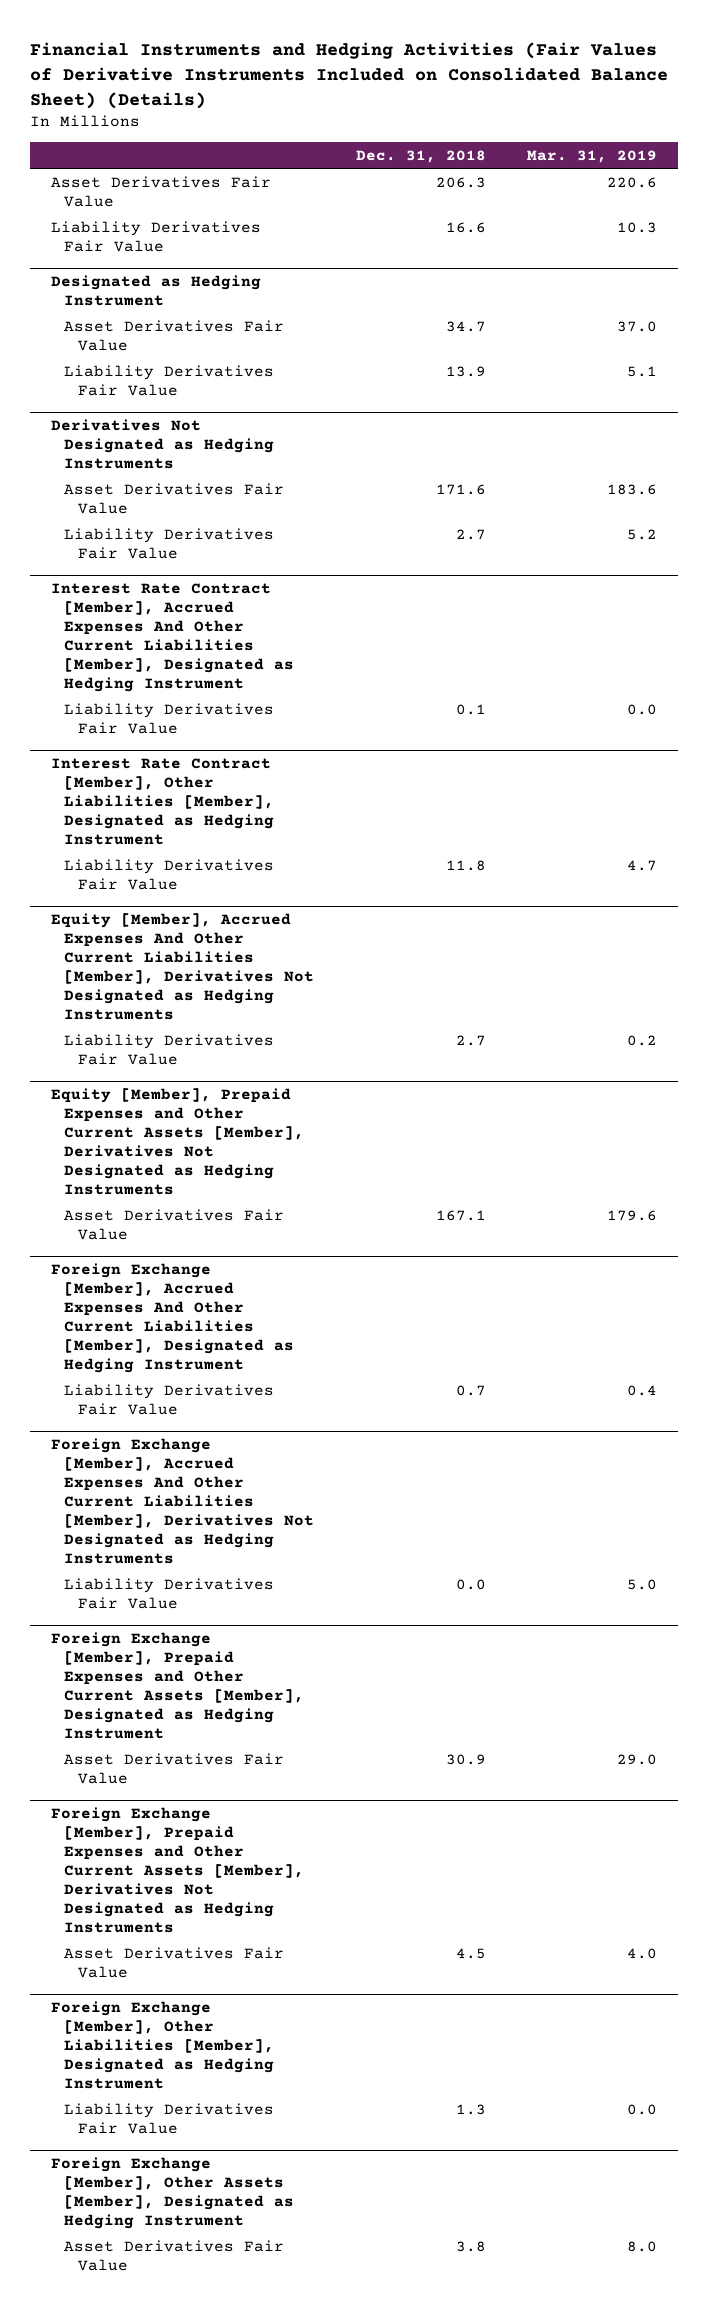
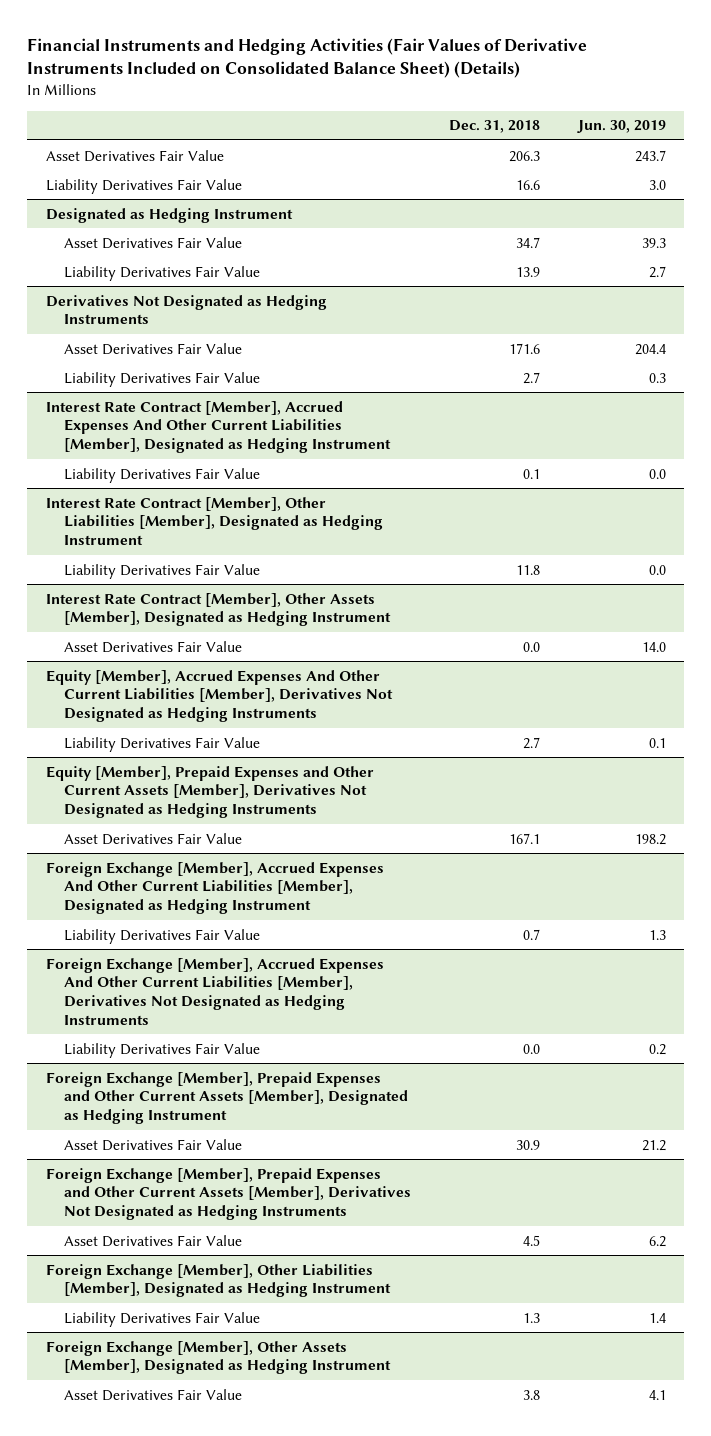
- | Dec. 31, 2018 | Mar. 31, 2019
+ | Dec. 31, 2018 | Jun. 30, 2019
+ Interest Rate Contract [Member], Other Assets [Member], Designated as Hedging Instrument
+ Asset Derivatives Fair Value | 0.0 | 14.0

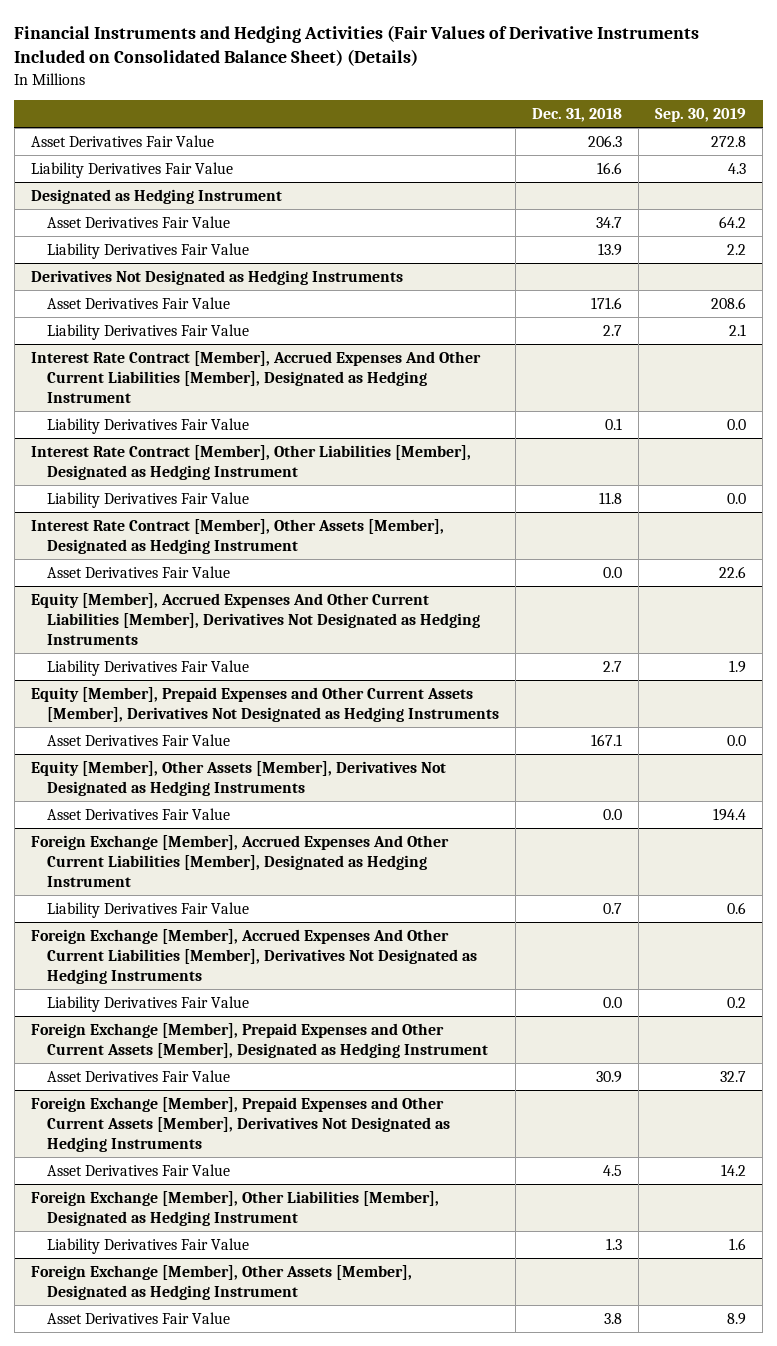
- | Dec. 31, 2018 | Jun. 30, 2019
+ | Dec. 31, 2018 | Sep. 30, 2019
+ Equity [Member], Other Assets [Member], Derivatives Not Designated as Hedging Instruments
+ Asset Derivatives Fair Value | 0.0 | 194.4

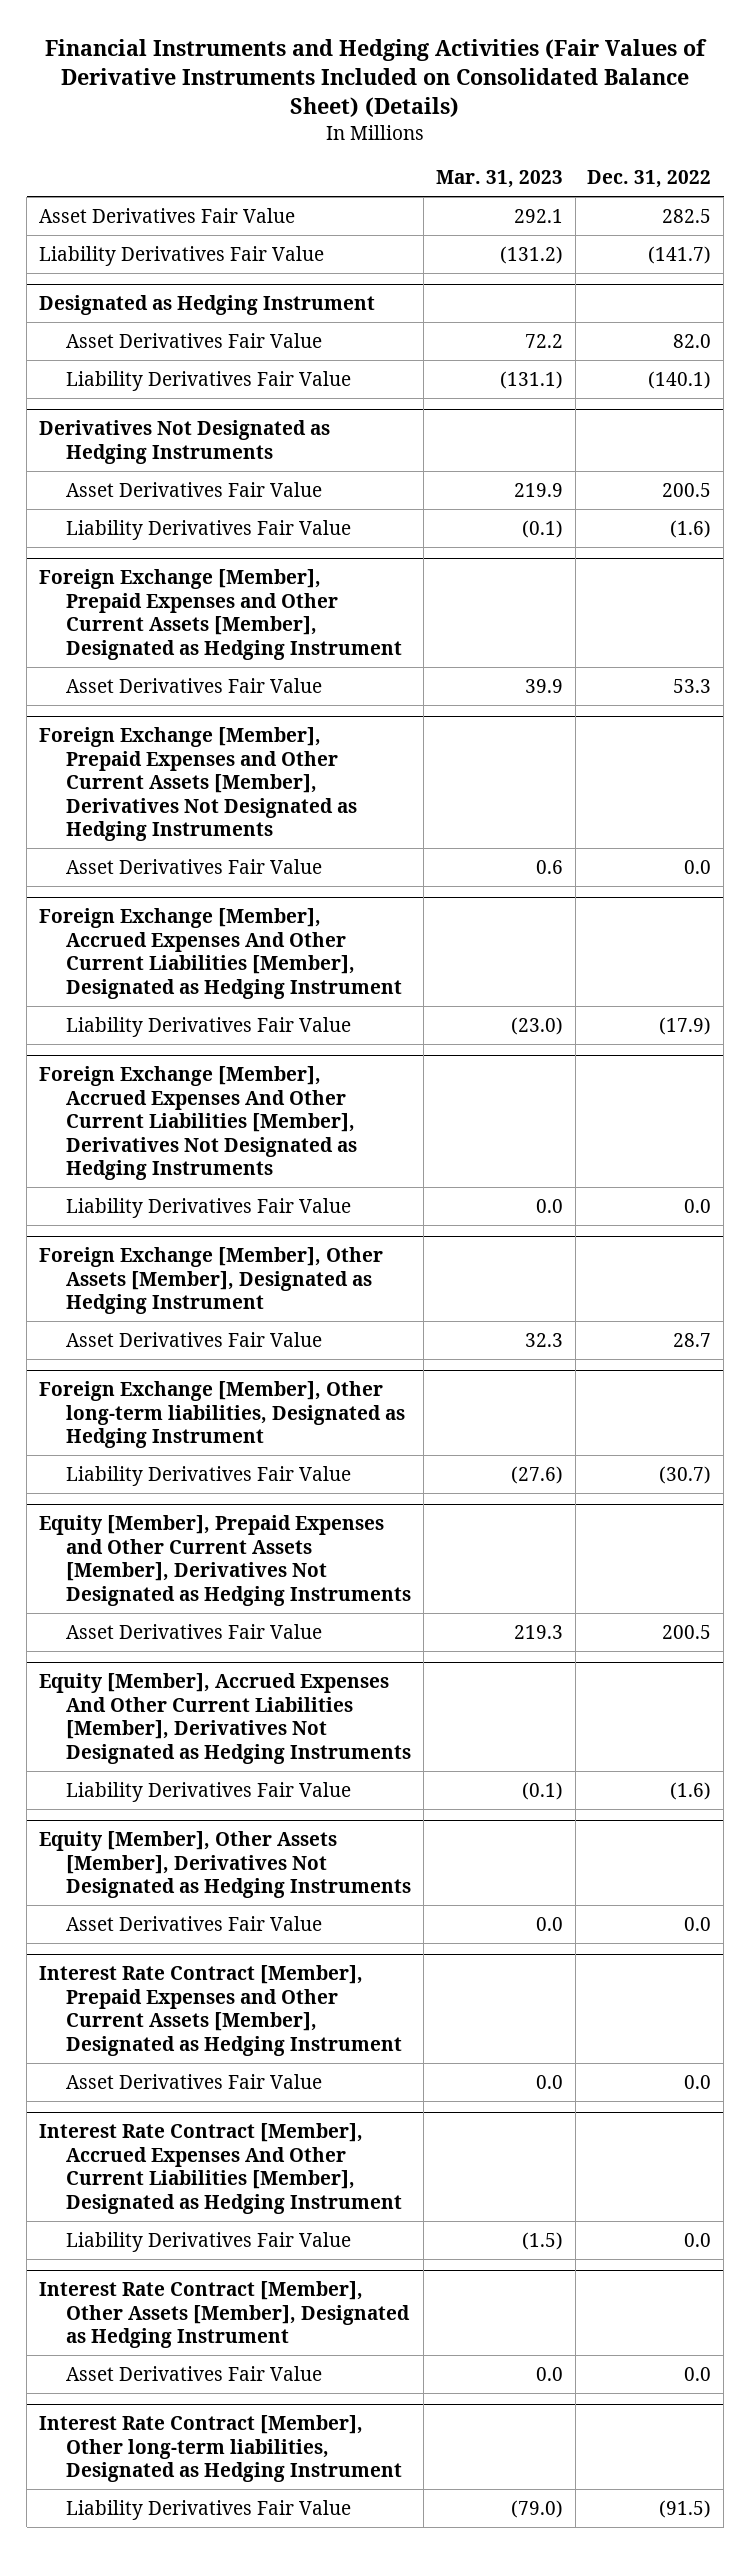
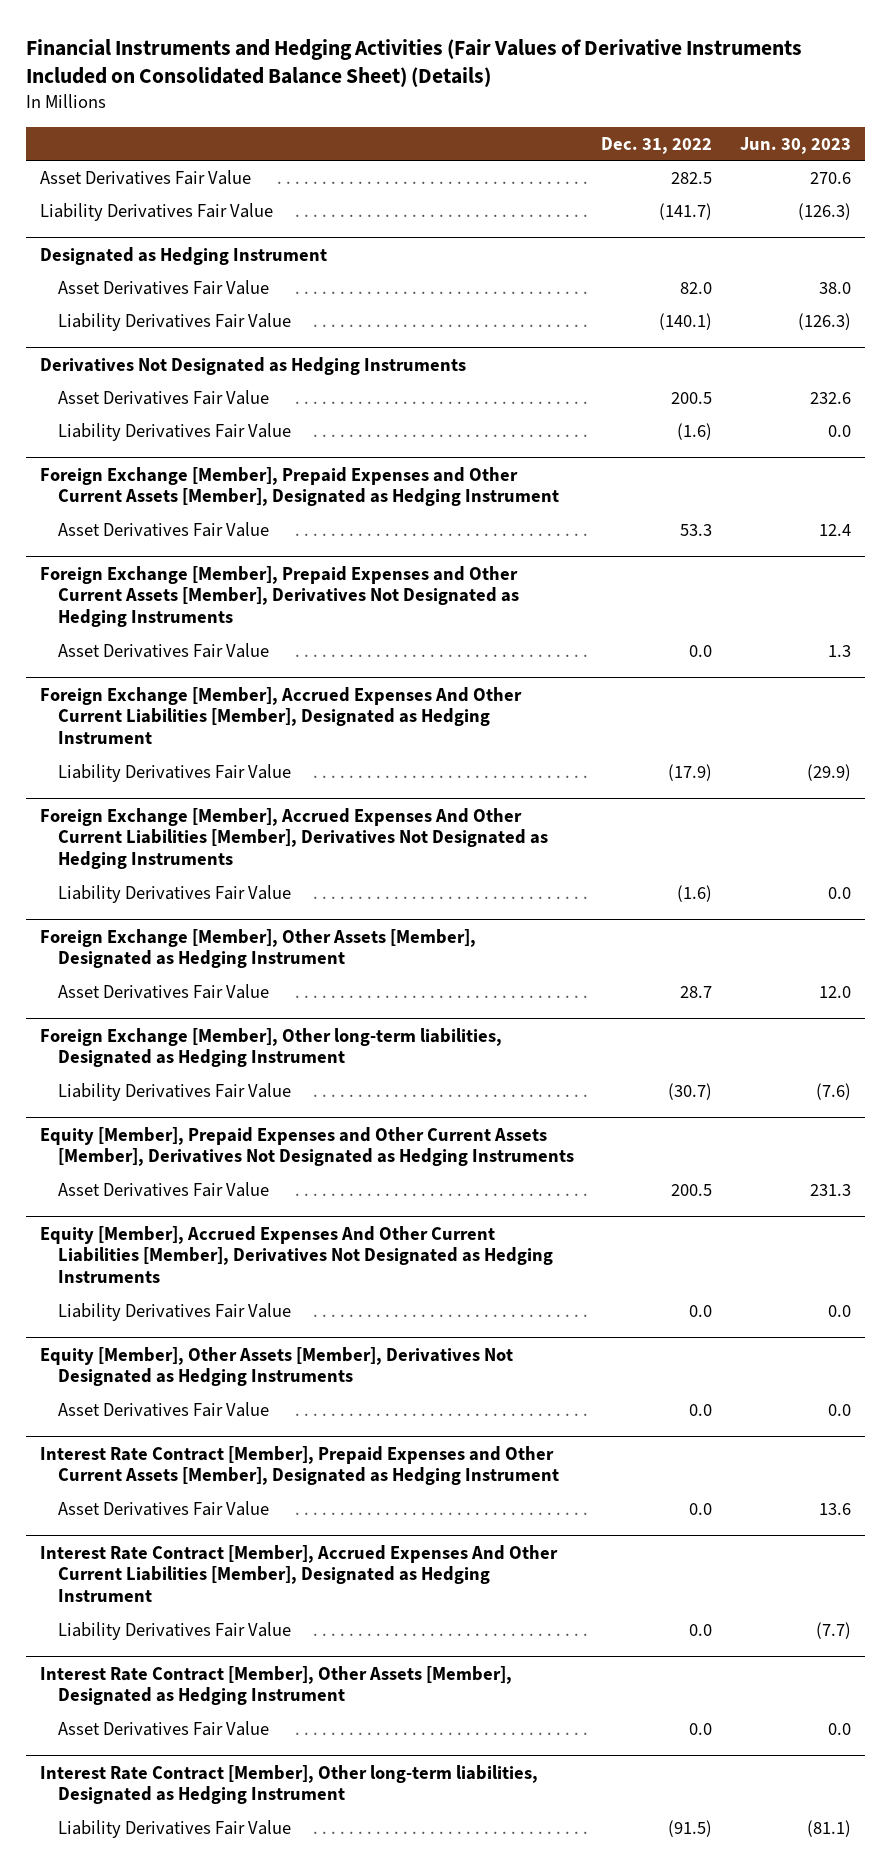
- | Mar. 31, 2023 | Dec. 31, 2022
+ | Dec. 31, 2022 | Jun. 30, 2023
@ Foreign Exchange [Member], Accrued Expenses And Other Current Liabilities [Member], Derivatives Not Designated as Hedging Instruments
- Liability Derivatives Fair Value | 0.0 | 0.0
+ Liability Derivatives Fair Value | (1.6) | 0.0
@ Equity [Member], Accrued Expenses And Other Current Liabilities [Member], Derivatives Not Designated as Hedging Instruments
- Liability Derivatives Fair Value | (0.1) | (1.6)
+ Liability Derivatives Fair Value | 0.0 | 0.0

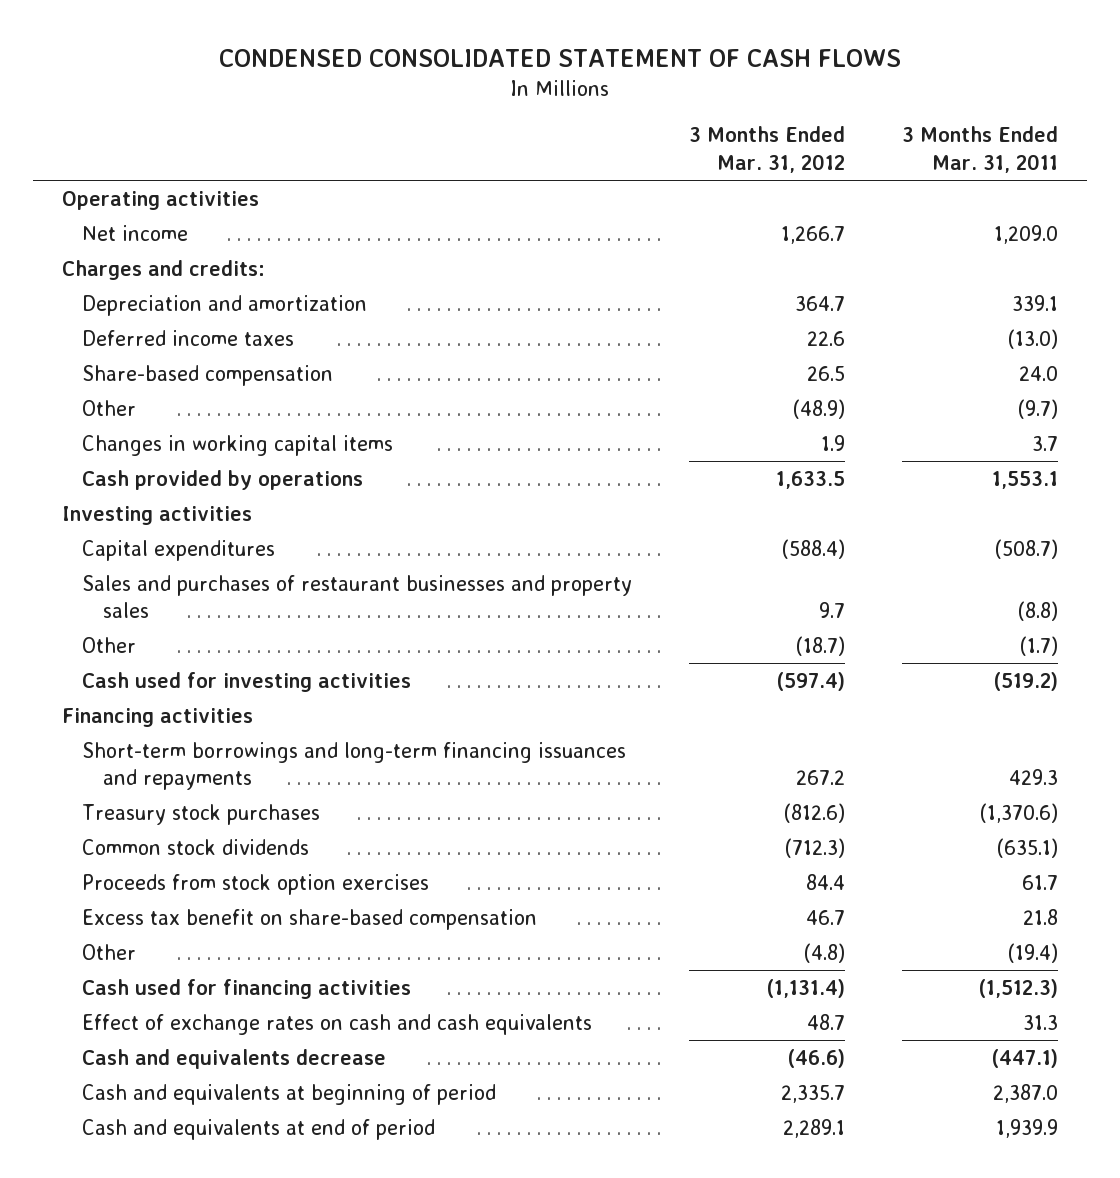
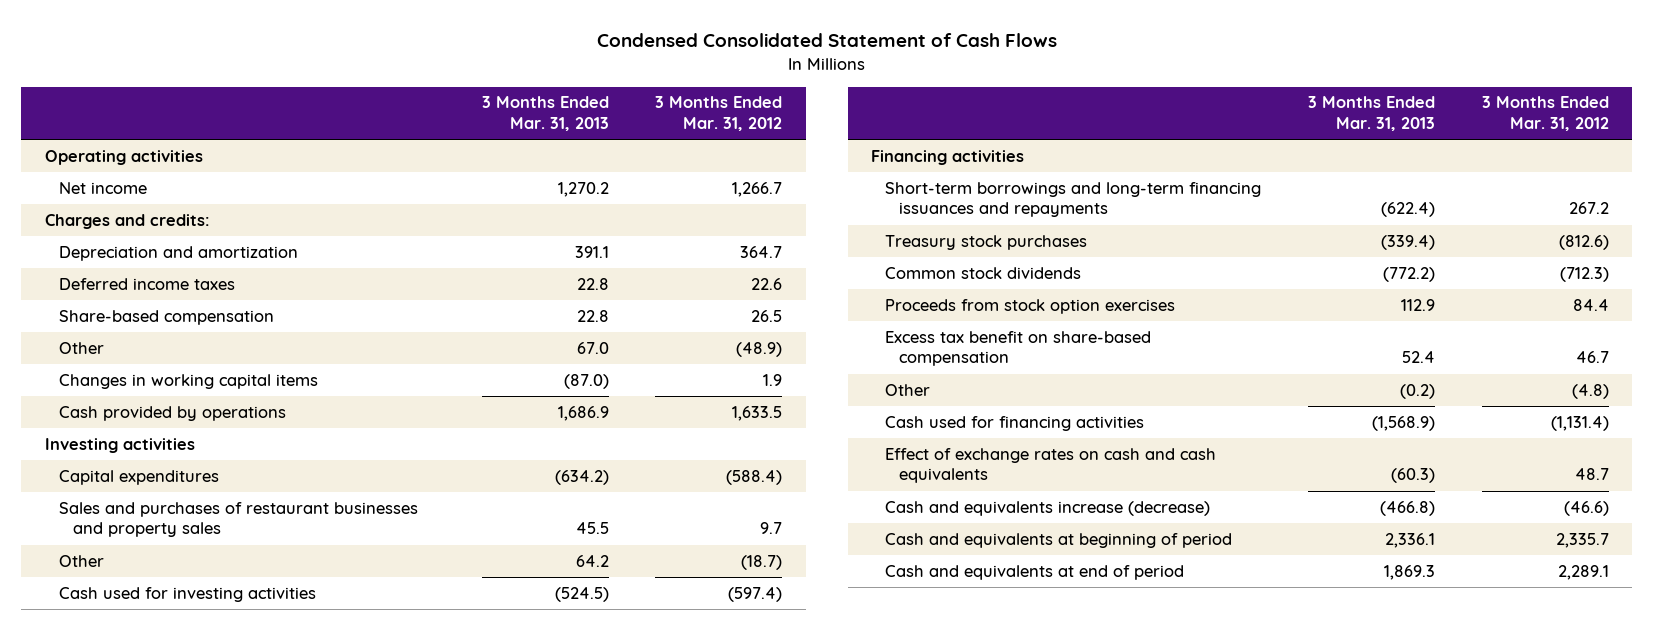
- CONDENSED CONSOLIDATED STATEMENT OF CASH FLOWS
+ Condensed Consolidated Statement of Cash Flows
- | 3 Months Ended Mar. 31, 2012 | 3 Months Ended Mar. 31, 2011
+ | 3 Months Ended Mar. 31, 2013 | 3 Months Ended Mar. 31, 2012
- Cash and equivalents decrease | (46.6) | (447.1)
+ Cash and equivalents increase (decrease) | (466.8) | (46.6)

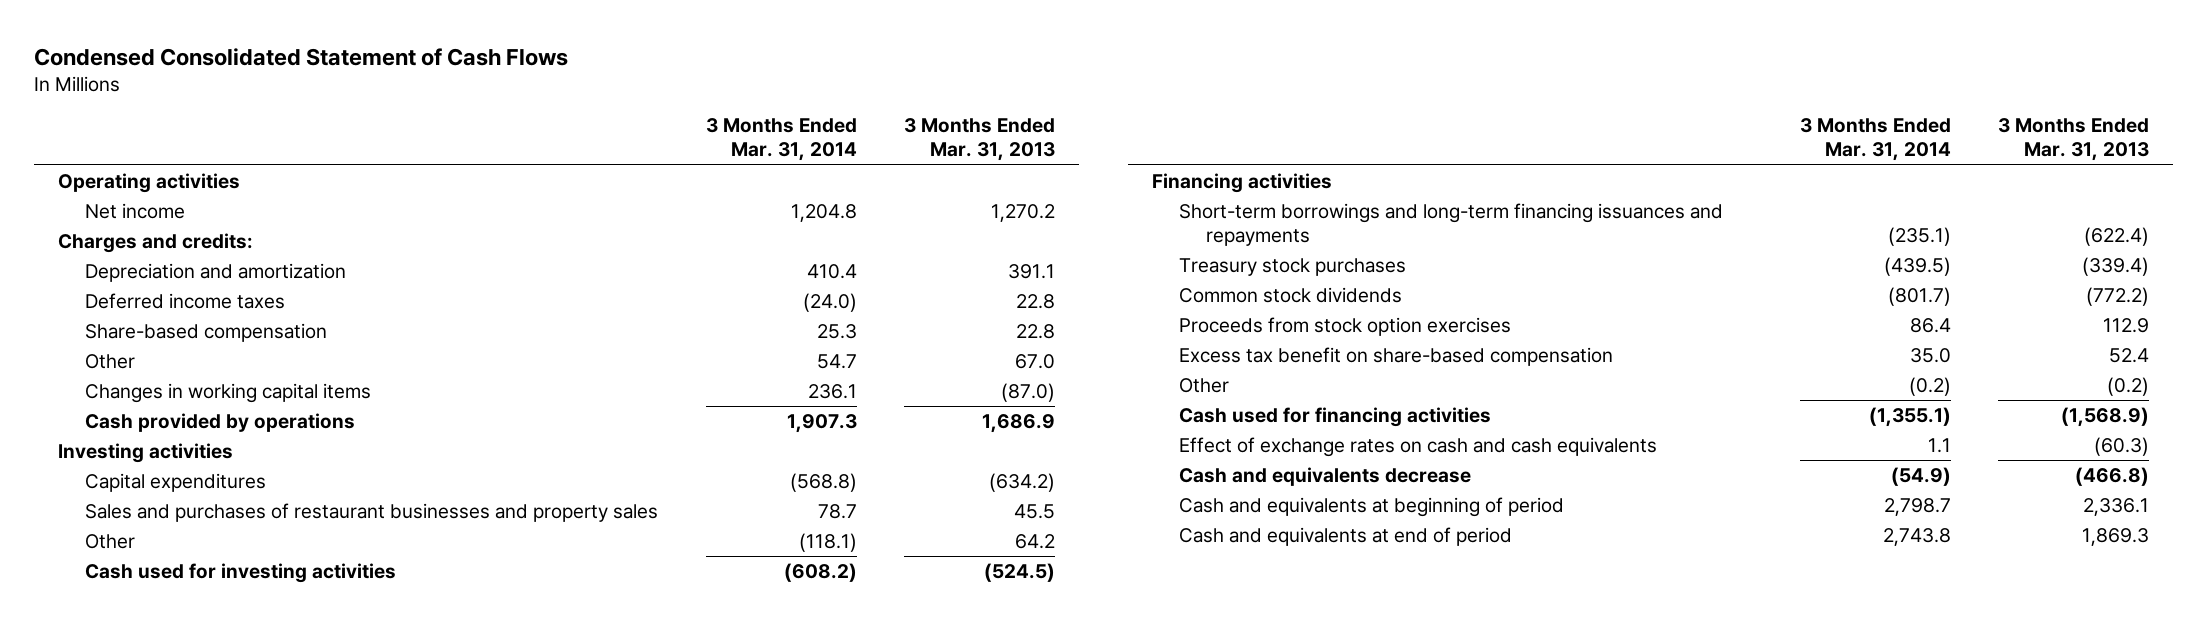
- | 3 Months Ended Mar. 31, 2013 | 3 Months Ended Mar. 31, 2012
+ | 3 Months Ended Mar. 31, 2014 | 3 Months Ended Mar. 31, 2013
- Cash and equivalents increase (decrease) | (466.8) | (46.6)
+ Cash and equivalents decrease | (54.9) | (466.8)

